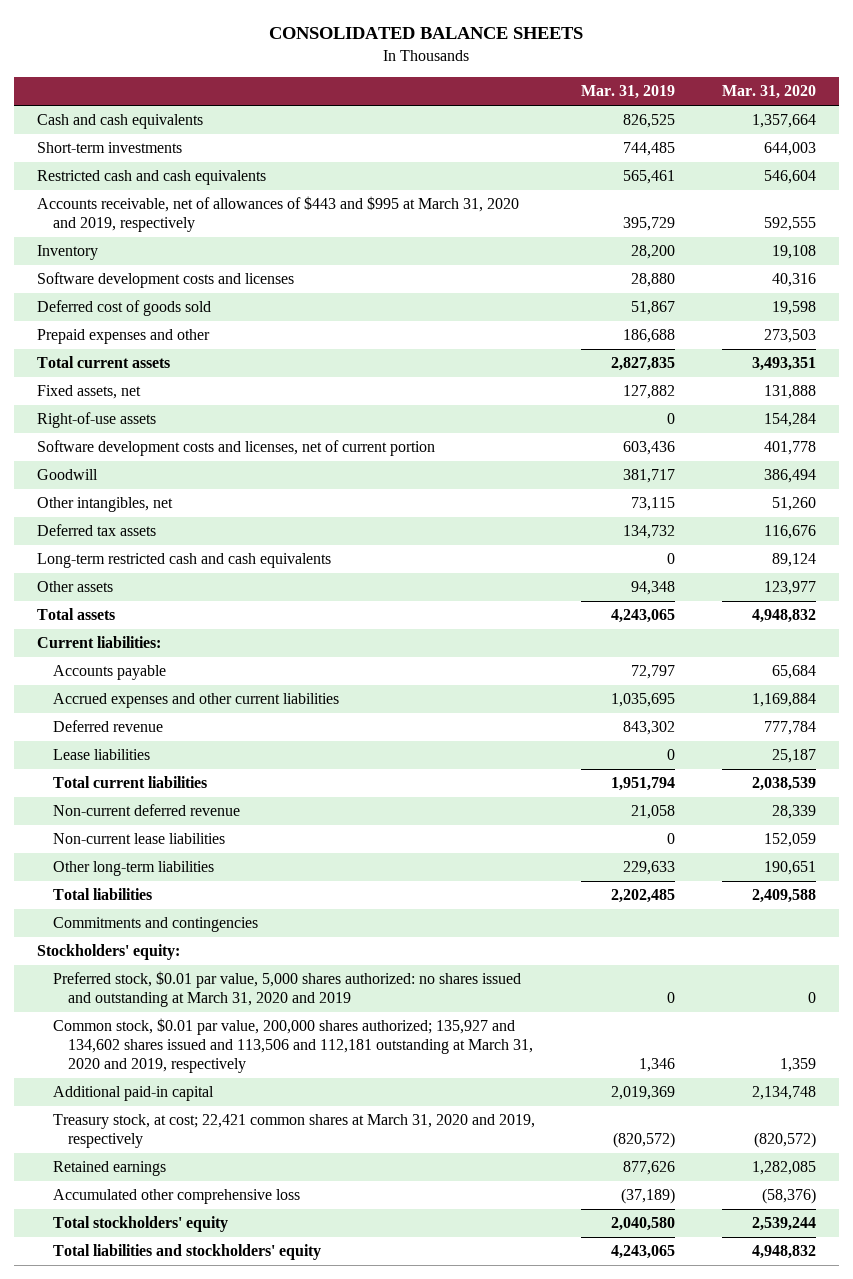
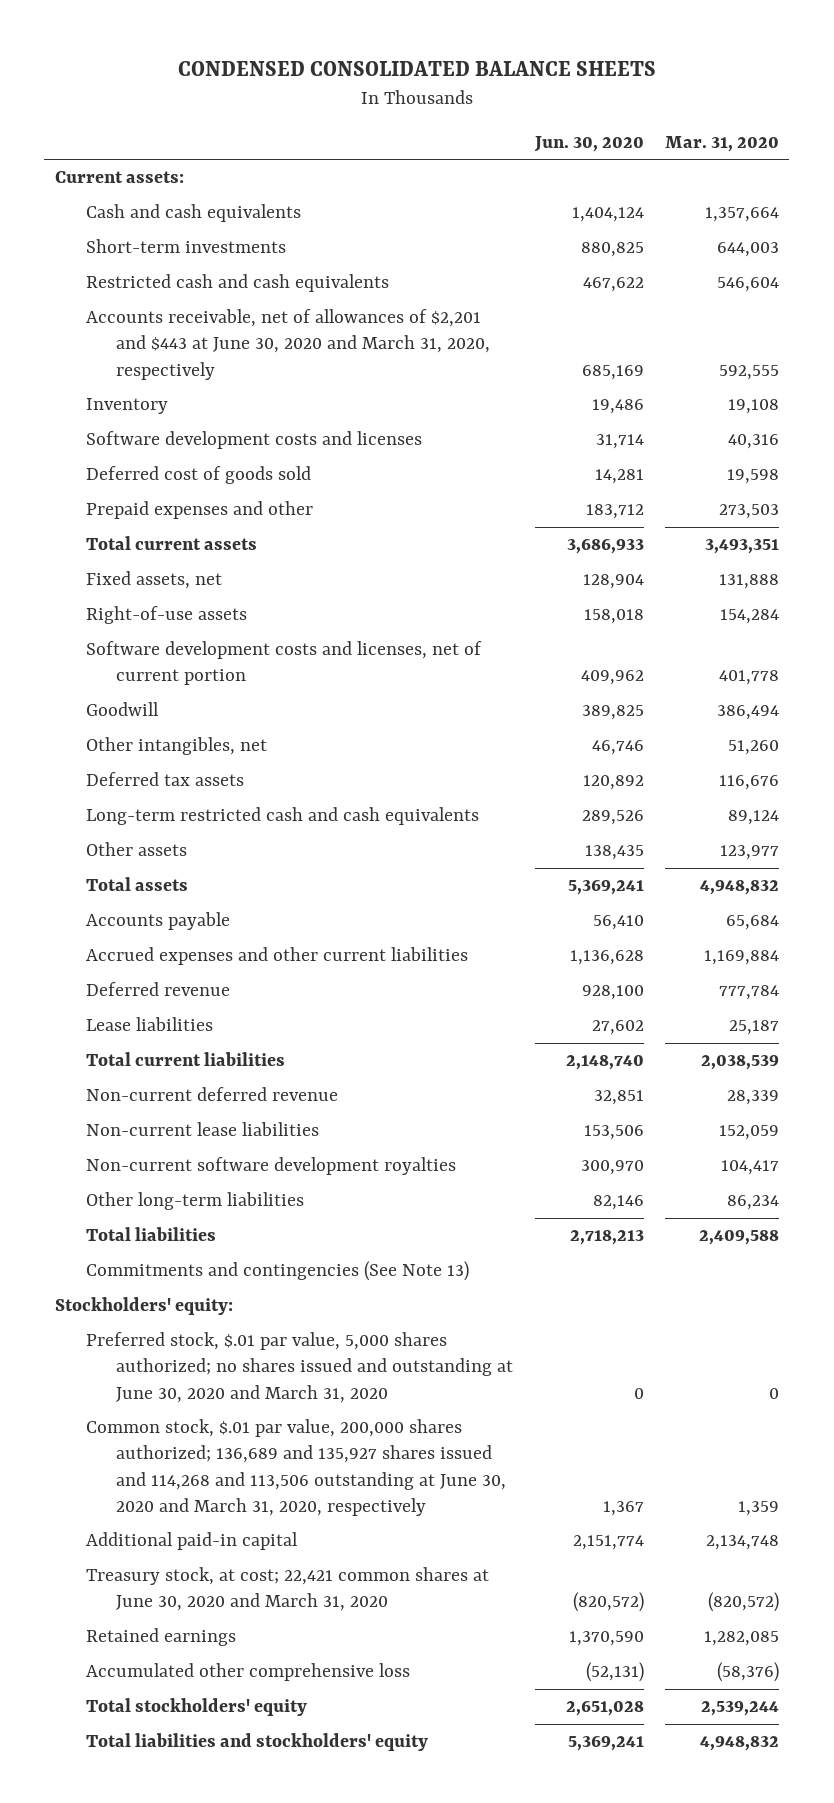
- CONSOLIDATED BALANCE SHEETS
+ CONDENSED CONSOLIDATED BALANCE SHEETS
- | Mar. 31, 2019 | Mar. 31, 2020
+ | Jun. 30, 2020 | Mar. 31, 2020
+ Current assets:
- Accounts receivable, net of allowances of $443 and $995 at March 31, 2020 and 2019, respectively | 395,729 | 592,555
+ Accounts receivable, net of allowances of $2,201 and $443 at June 30, 2020 and March 31, 2020, respectively | 685,169 | 592,555
- Current liabilities:
- Other long-term liabilities | 229,633 | 190,651
+ Non-current software development royalties | 300,970 | 104,417
+ Other long-term liabilities | 82,146 | 86,234
- Commitments and contingencies
+ Commitments and contingencies (See Note 13)
- Preferred stock, $0.01 par value, 5,000 shares authorized: no shares issued and outstanding at March 31, 2020 and 2019 | 0 | 0
- Common stock, $0.01 par value, 200,000 shares authorized; 135,927 and 134,602 shares issued and 113,506 and 112,181 outstanding at March 31, 2020 and 2019, respectively | 1,346 | 1,359
+ Preferred stock, $.01 par value, 5,000 shares authorized; no shares issued and outstanding at June 30, 2020 and March 31, 2020 | 0 | 0
+ Common stock, $.01 par value, 200,000 shares authorized; 136,689 and 135,927 shares issued and 114,268 and 113,506 outstanding at June 30, 2020 and March 31, 2020, respectively | 1,367 | 1,359
- Treasury stock, at cost; 22,421 common shares at March 31, 2020 and 2019, respectively | (820,572) | (820,572)
+ Treasury stock, at cost; 22,421 common shares at June 30, 2020 and March 31, 2020 | (820,572) | (820,572)

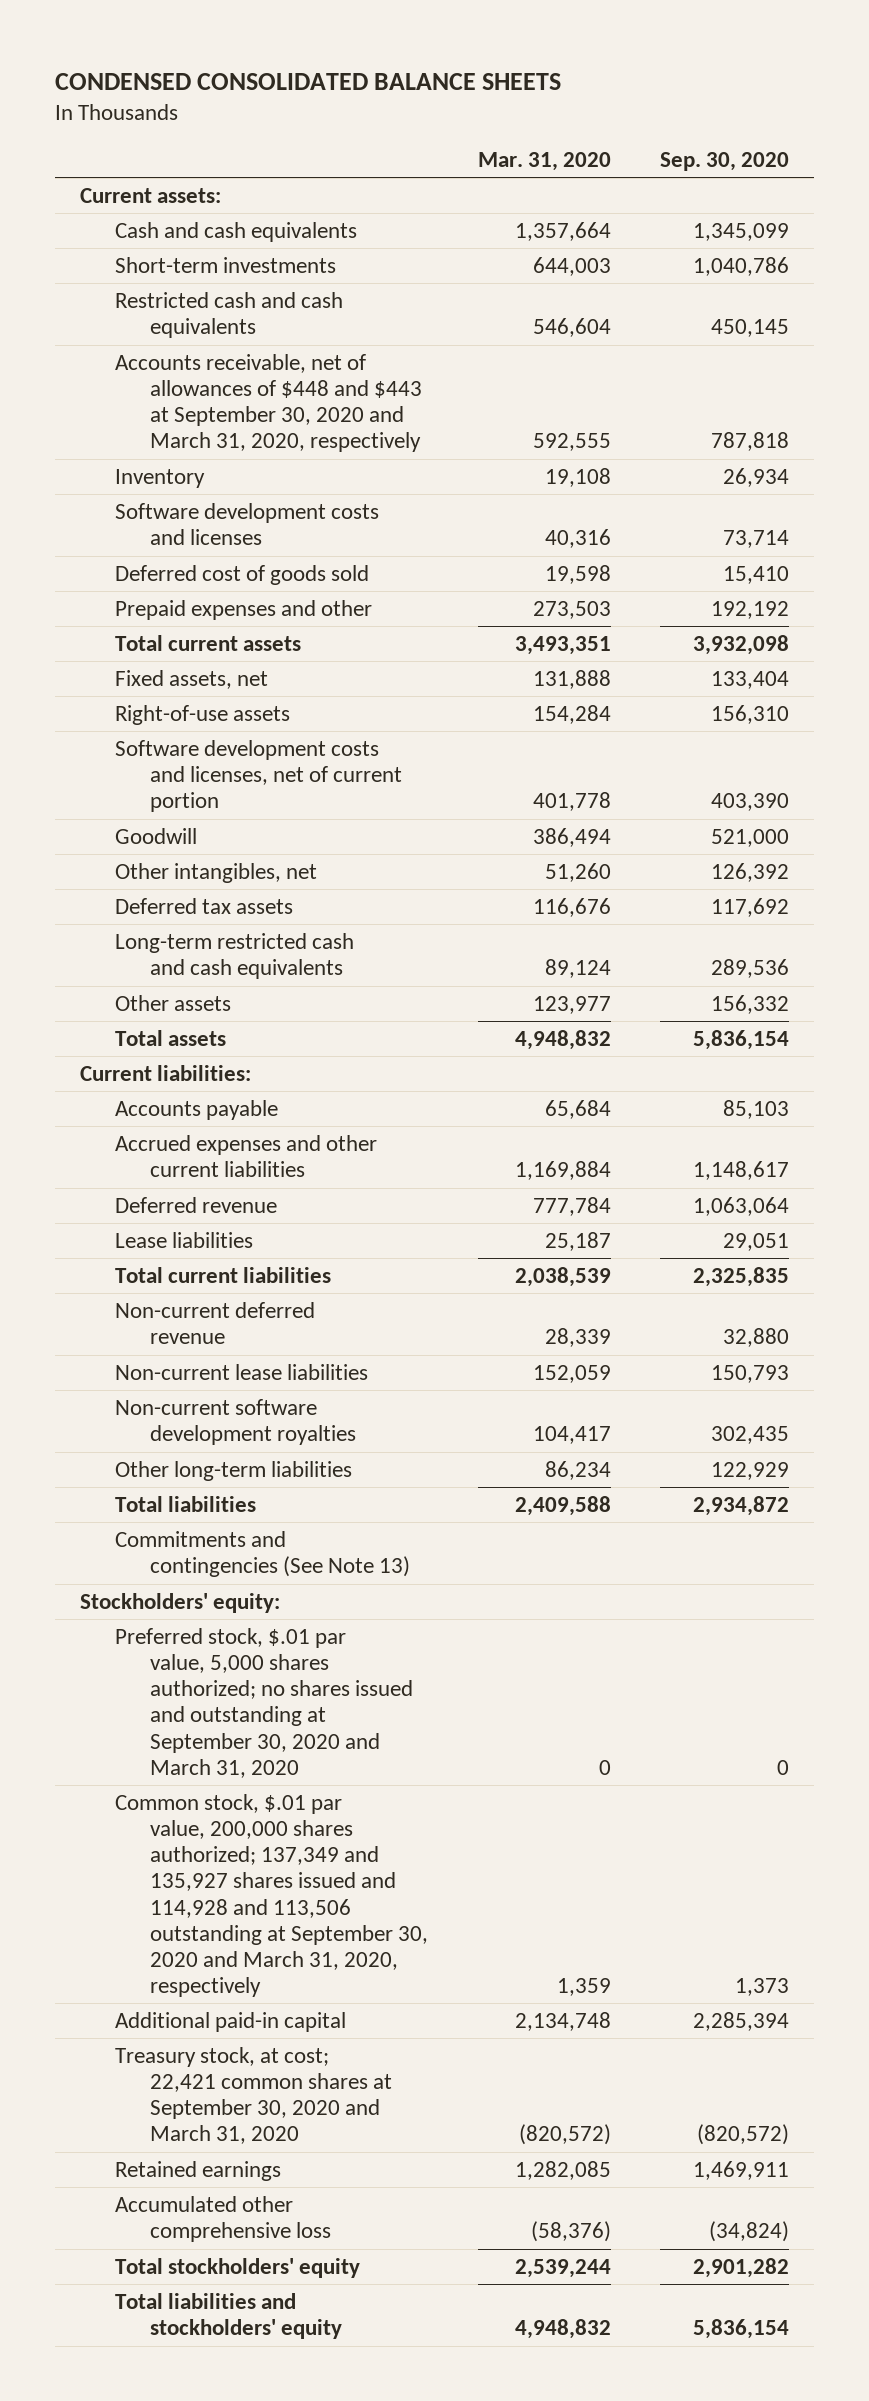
- | Jun. 30, 2020 | Mar. 31, 2020
+ | Mar. 31, 2020 | Sep. 30, 2020
- Accounts receivable, net of allowances of $2,201 and $443 at June 30, 2020 and March 31, 2020, respectively | 685,169 | 592,555
+ Accounts receivable, net of allowances of $448 and $443 at September 30, 2020 and March 31, 2020, respectively | 592,555 | 787,818
+ Current liabilities:
- Preferred stock, $.01 par value, 5,000 shares authorized; no shares issued and outstanding at June 30, 2020 and March 31, 2020 | 0 | 0
- Common stock, $.01 par value, 200,000 shares authorized; 136,689 and 135,927 shares issued and 114,268 and 113,506 outstanding at June 30, 2020 and March 31, 2020, respectively | 1,367 | 1,359
+ Preferred stock, $.01 par value, 5,000 shares authorized; no shares issued and outstanding at September 30, 2020 and March 31, 2020 | 0 | 0
+ Common stock, $.01 par value, 200,000 shares authorized; 137,349 and 135,927 shares issued and 114,928 and 113,506 outstanding at September 30, 2020 and March 31, 2020, respectively | 1,359 | 1,373
- Treasury stock, at cost; 22,421 common shares at June 30, 2020 and March 31, 2020 | (820,572) | (820,572)
+ Treasury stock, at cost; 22,421 common shares at September 30, 2020 and March 31, 2020 | (820,572) | (820,572)

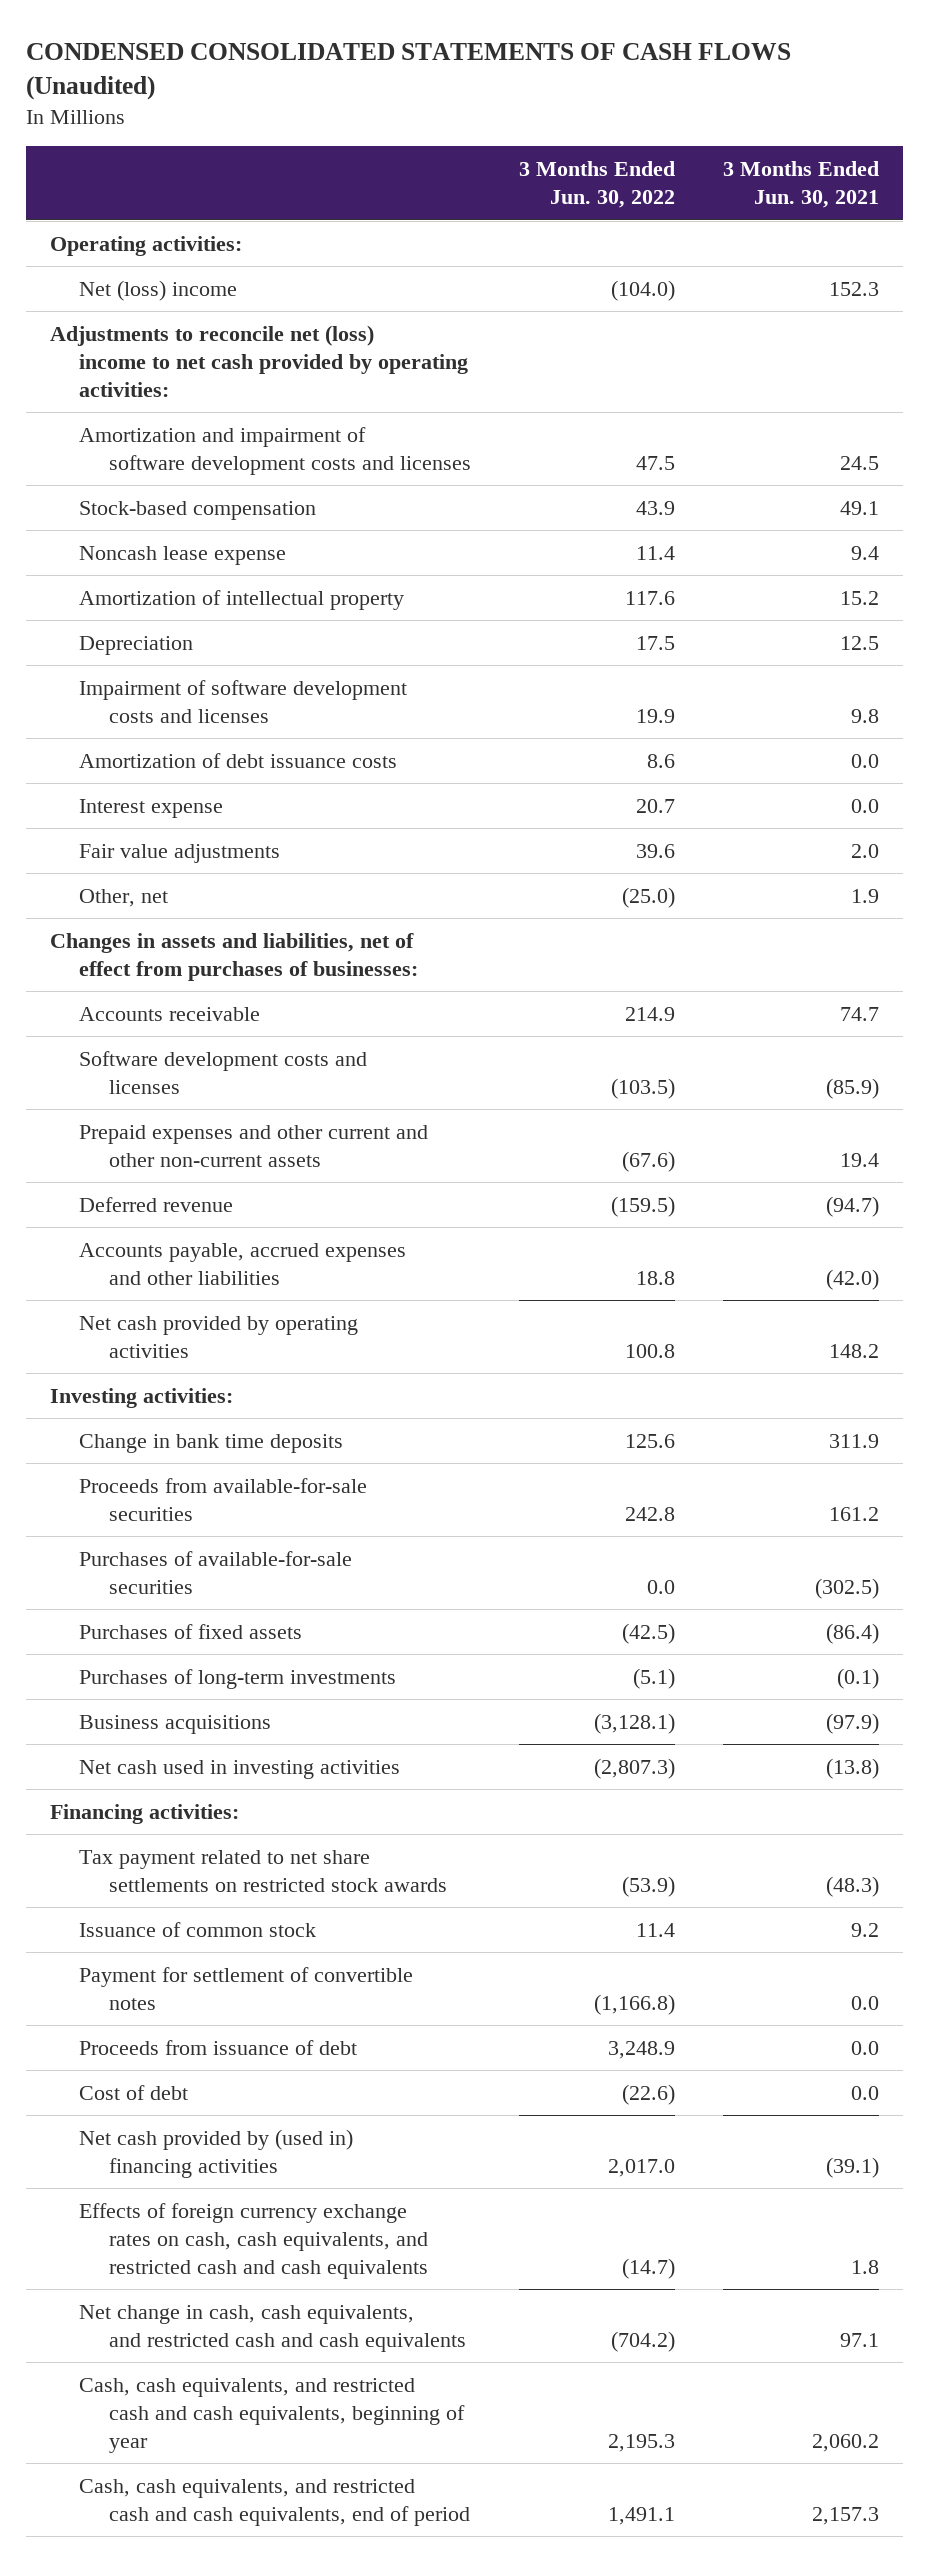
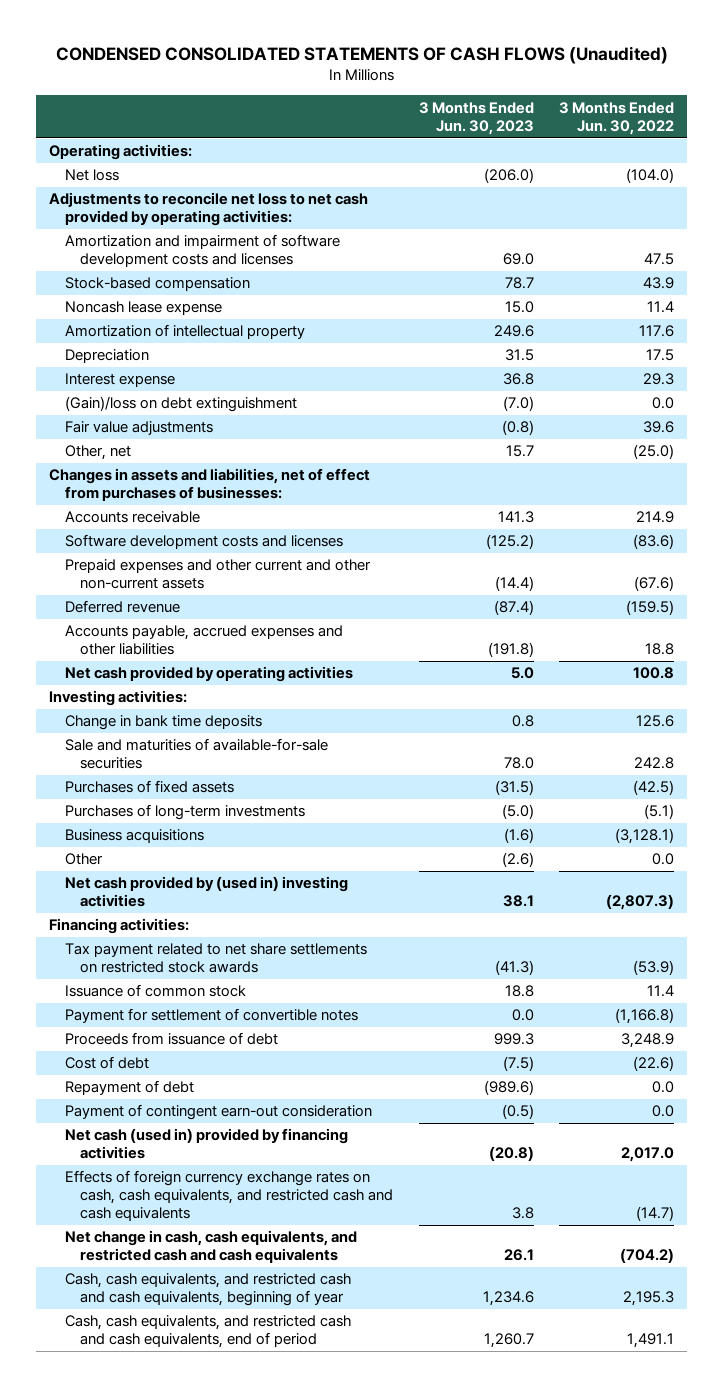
- | 3 Months Ended Jun. 30, 2022 | 3 Months Ended Jun. 30, 2021
+ | 3 Months Ended Jun. 30, 2023 | 3 Months Ended Jun. 30, 2022
- Net (loss) income | (104.0) | 152.3
- Adjustments to reconcile net (loss) income to net cash provided by operating activities:
+ Net loss | (206.0) | (104.0)
+ Adjustments to reconcile net loss to net cash provided by operating activities:
- Impairment of software development costs and licenses | 19.9 | 9.8
- Amortization of debt issuance costs | 8.6 | 0.0
- Interest expense | 20.7 | 0.0
+ Interest expense | 36.8 | 29.3
+ (Gain)/loss on debt extinguishment | (7.0) | 0.0
- Software development costs and licenses | (103.5) | (85.9)
+ Software development costs and licenses | (125.2) | (83.6)
- Proceeds from available-for-sale securities | 242.8 | 161.2
- Purchases of available-for-sale securities | 0.0 | (302.5)
+ Sale and maturities of available-for-sale securities | 78.0 | 242.8
- Net cash used in investing activities | (2,807.3) | (13.8)
+ Other | (2.6) | 0.0
+ Net cash provided by (used in) investing activities | 38.1 | (2,807.3)
- Net cash provided by (used in) financing activities | 2,017.0 | (39.1)
+ Repayment of debt | (989.6) | 0.0
+ Payment of contingent earn-out consideration | (0.5) | 0.0
+ Net cash (used in) provided by financing activities | (20.8) | 2,017.0

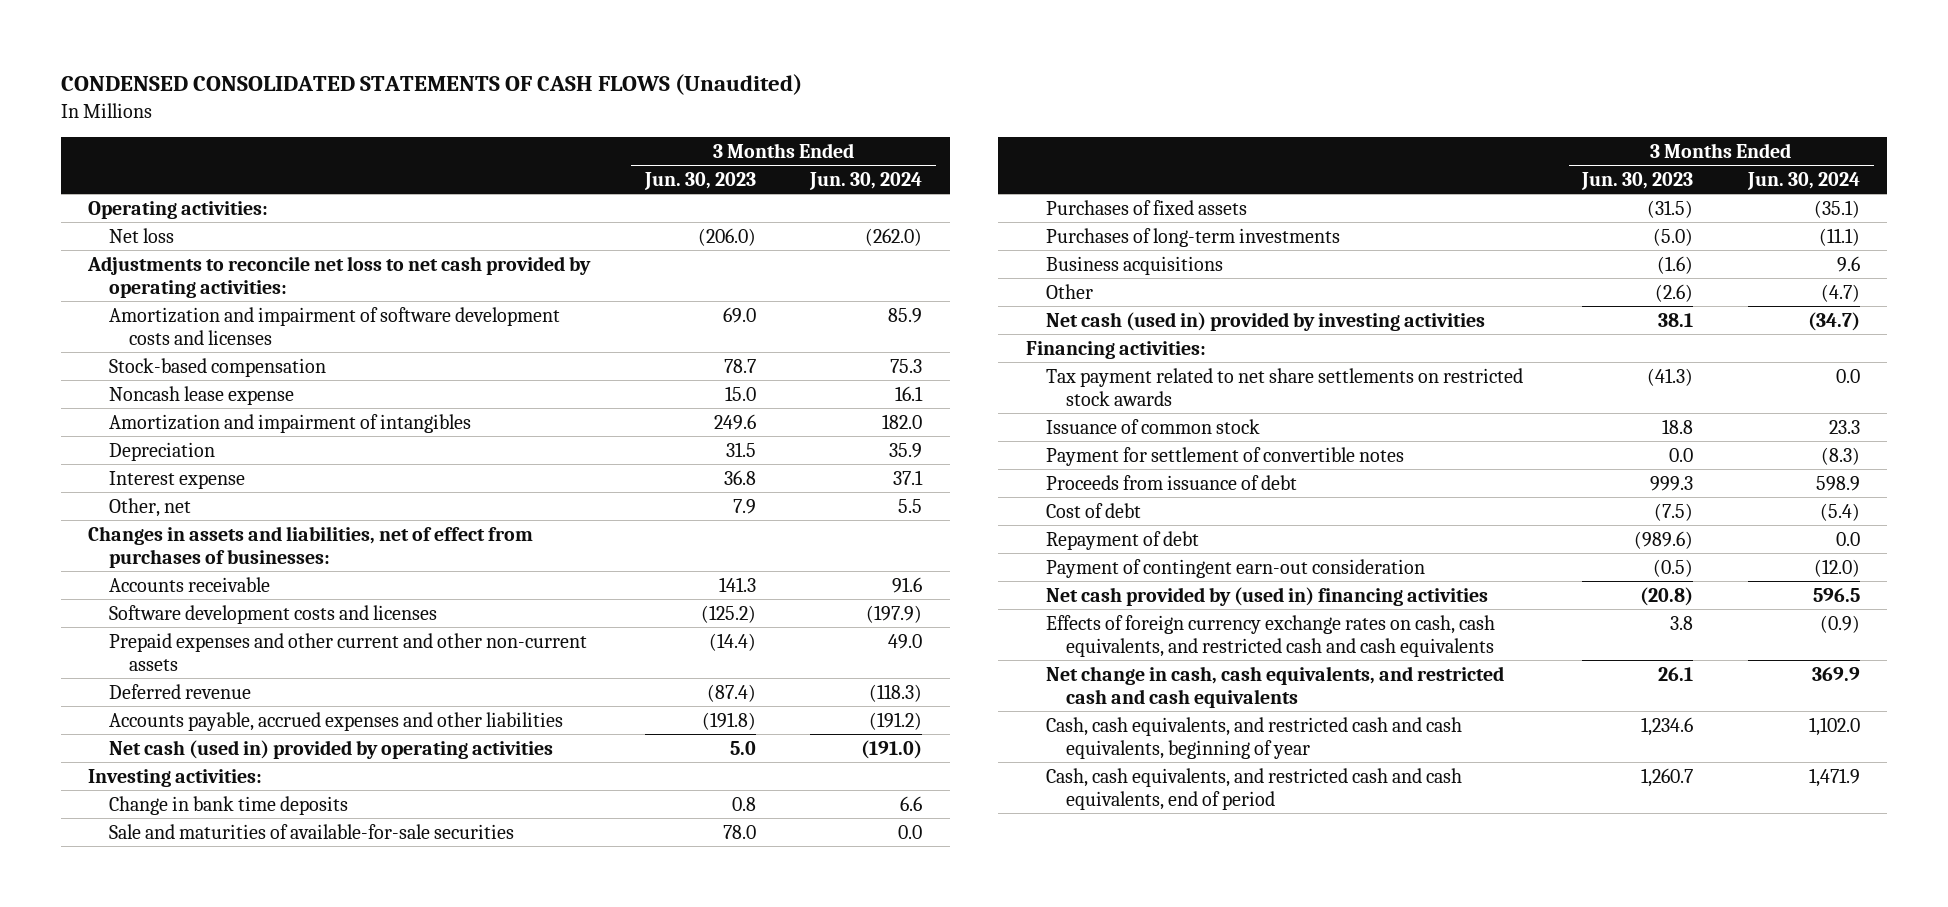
- | 3 Months Ended Jun. 30, 2023 | 3 Months Ended Jun. 30, 2022
+ | 3 Months Ended Jun. 30, 2023 | 3 Months Ended Jun. 30, 2024
- Amortization of intellectual property | 249.6 | 117.6
+ Amortization and impairment of intangibles | 249.6 | 182.0
- (Gain)/loss on debt extinguishment | (7.0) | 0.0
- Fair value adjustments | (0.8) | 39.6
- Other, net | 15.7 | (25.0)
+ Other, net | 7.9 | 5.5
- Net cash provided by operating activities | 5.0 | 100.8
+ Net cash (used in) provided by operating activities | 5.0 | (191.0)
- Net cash provided by (used in) investing activities | 38.1 | (2,807.3)
+ Net cash (used in) provided by investing activities | 38.1 | (34.7)
- Net cash (used in) provided by financing activities | (20.8) | 2,017.0
+ Net cash provided by (used in) financing activities | (20.8) | 596.5

